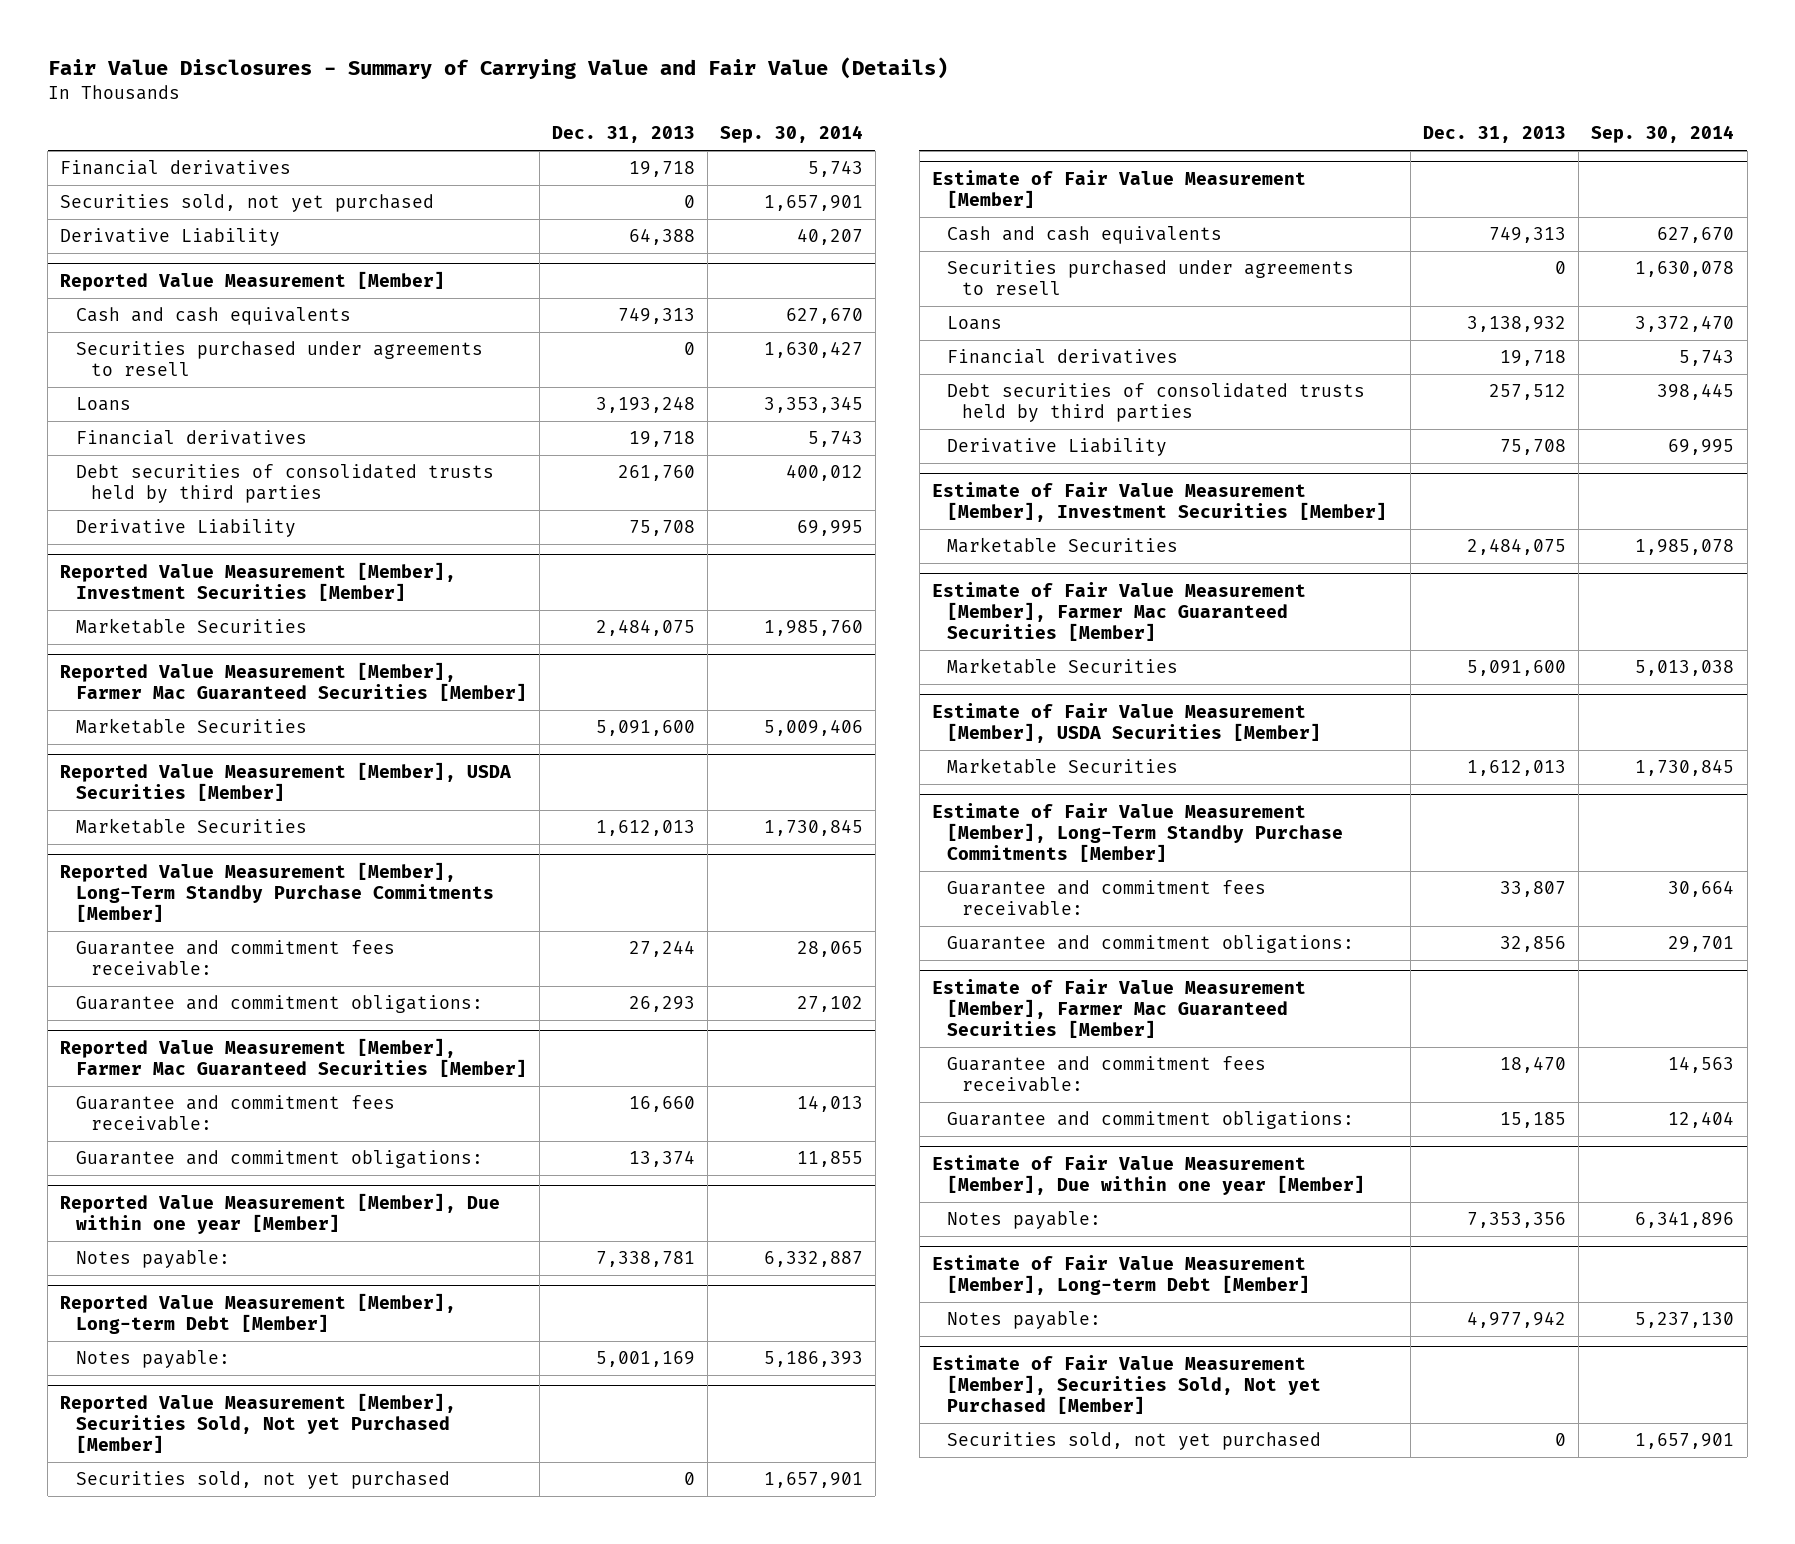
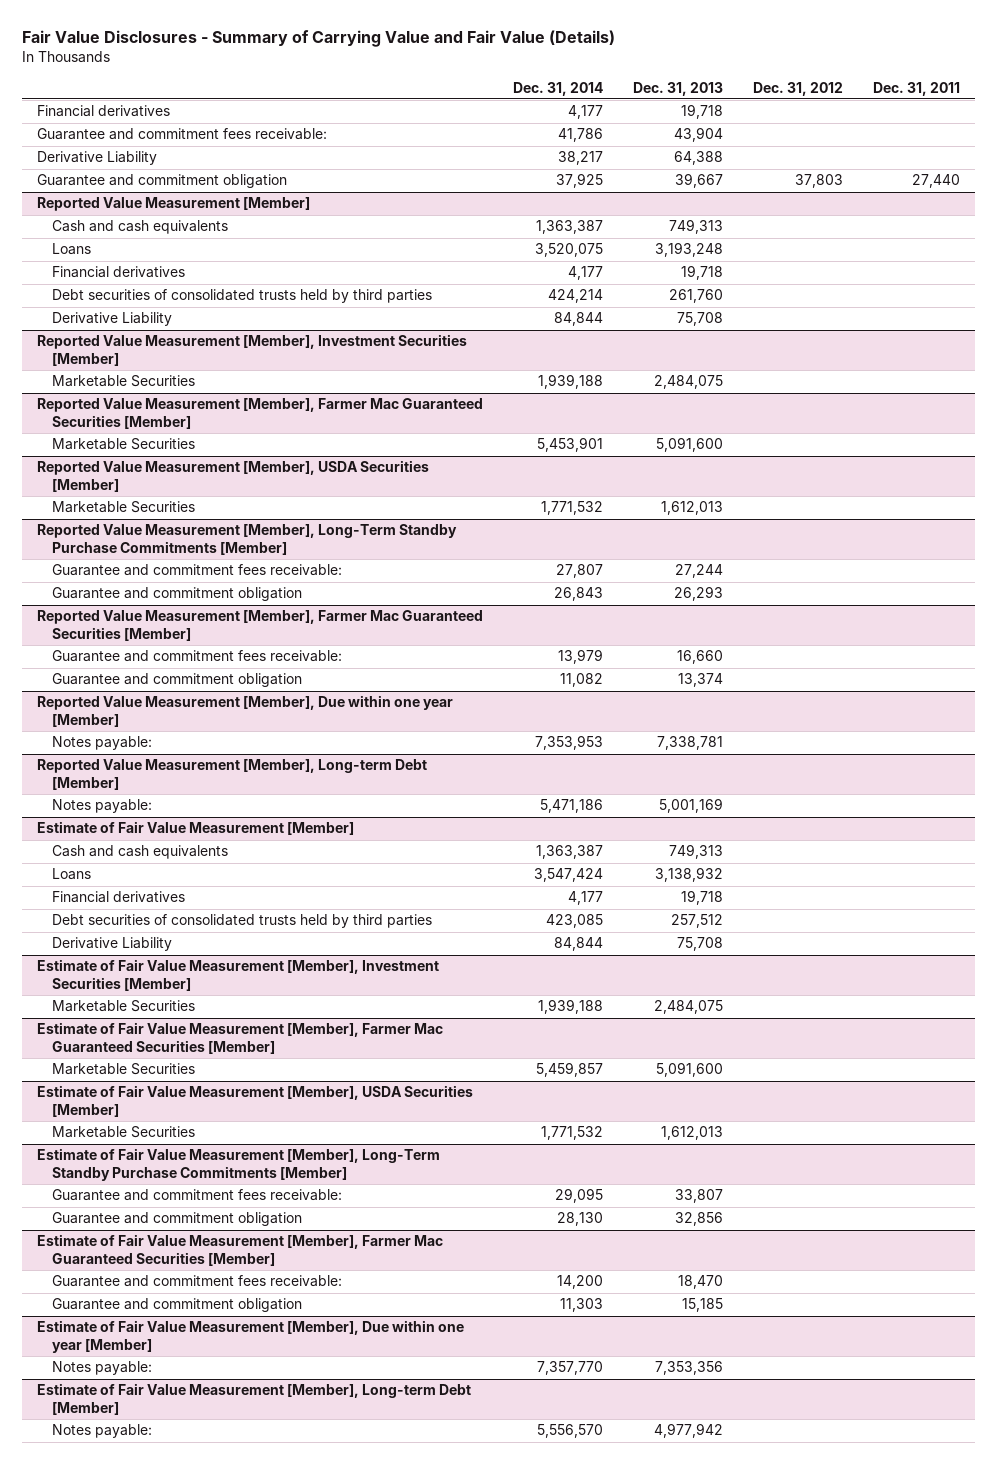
- | Dec. 31, 2013 | Sep. 30, 2014
+ | Dec. 31, 2014 | Dec. 31, 2013 | Dec. 31, 2012 | Dec. 31, 2011
- Securities sold, not yet purchased | 0 | 1,657,901
+ Guarantee and commitment fees receivable: | 41,786 | 43,904 | |
+ Guarantee and commitment obligation | 37,925 | 39,667 | 37,803 | 27,440
@ Reported Value Measurement [Member]
- Securities purchased under agreements to resell | 0 | 1,630,427
@ Reported Value Measurement [Member], Long-Term Standby Purchase Commitments [Member]
- Guarantee and commitment obligations: | 26,293 | 27,102
+ Guarantee and commitment obligation | 26,843 | 26,293 | |
@ Reported Value Measurement [Member], Farmer Mac Guaranteed Securities [Member]
- Guarantee and commitment obligations: | 13,374 | 11,855
+ Guarantee and commitment obligation | 11,082 | 13,374 | |
- Reported Value Measurement [Member], Securities Sold, Not yet Purchased [Member]
- Securities sold, not yet purchased | 0 | 1,657,901
@ Estimate of Fair Value Measurement [Member]
- Securities purchased under agreements to resell | 0 | 1,630,078
@ Estimate of Fair Value Measurement [Member], Long-Term Standby Purchase Commitments [Member]
- Guarantee and commitment obligations: | 32,856 | 29,701
+ Guarantee and commitment obligation | 28,130 | 32,856 | |
@ Estimate of Fair Value Measurement [Member], Farmer Mac Guaranteed Securities [Member]
- Guarantee and commitment obligations: | 15,185 | 12,404
+ Guarantee and commitment obligation | 11,303 | 15,185 | |
- Estimate of Fair Value Measurement [Member], Securities Sold, Not yet Purchased [Member]
- Securities sold, not yet purchased | 0 | 1,657,901

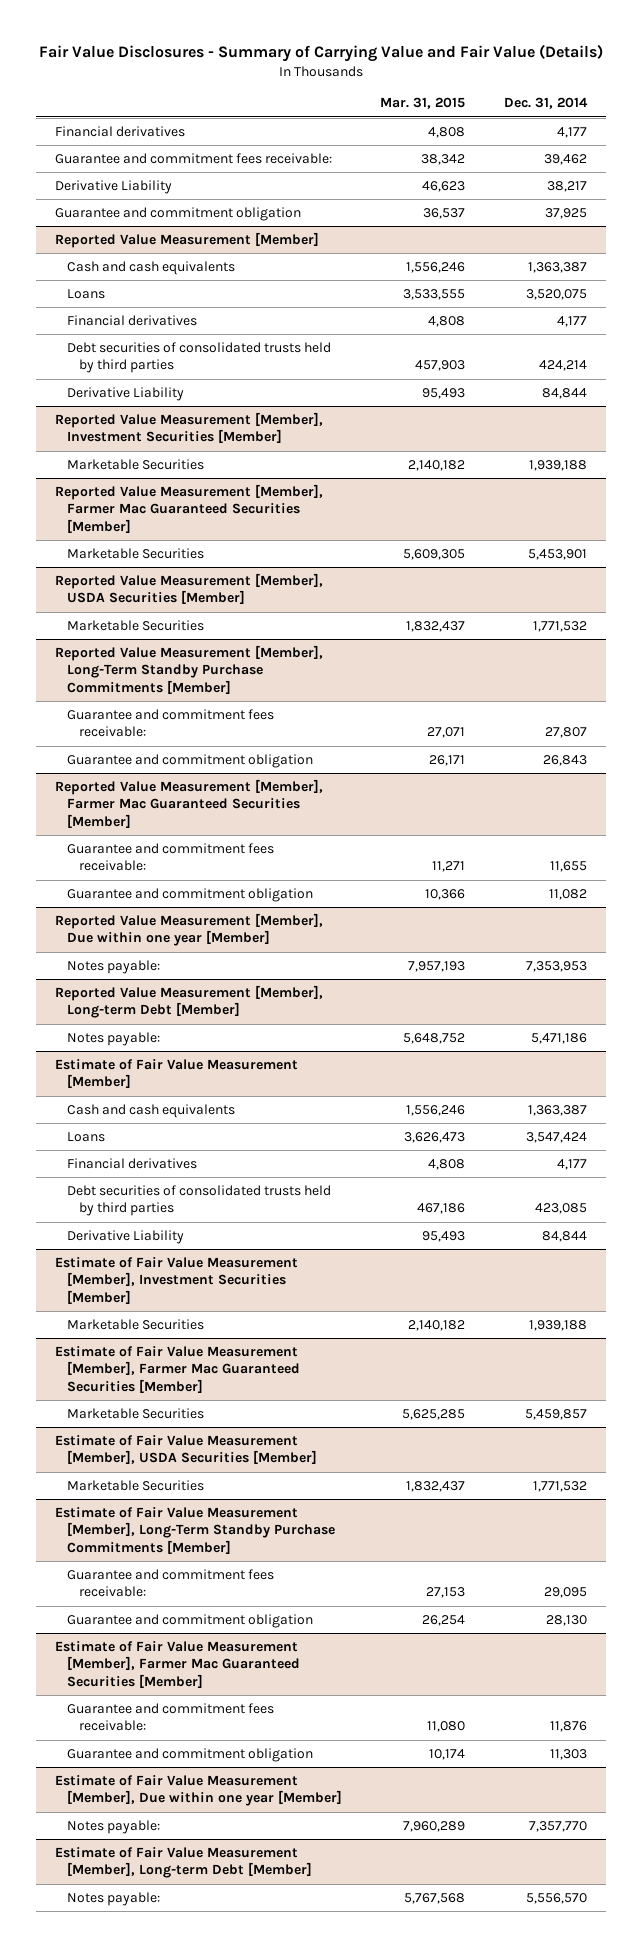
- | Dec. 31, 2014 | Dec. 31, 2013 | Dec. 31, 2012 | Dec. 31, 2011
+ | Mar. 31, 2015 | Dec. 31, 2014
- Guarantee and commitment fees receivable: | 41,786 | 43,904 | |
+ Guarantee and commitment fees receivable: | 38,342 | 39,462
@ Reported Value Measurement [Member], Farmer Mac Guaranteed Securities [Member]
- Guarantee and commitment fees receivable: | 13,979 | 16,660 | |
+ Guarantee and commitment fees receivable: | 11,271 | 11,655
@ Estimate of Fair Value Measurement [Member], Farmer Mac Guaranteed Securities [Member]
- Guarantee and commitment fees receivable: | 14,200 | 18,470 | |
+ Guarantee and commitment fees receivable: | 11,080 | 11,876

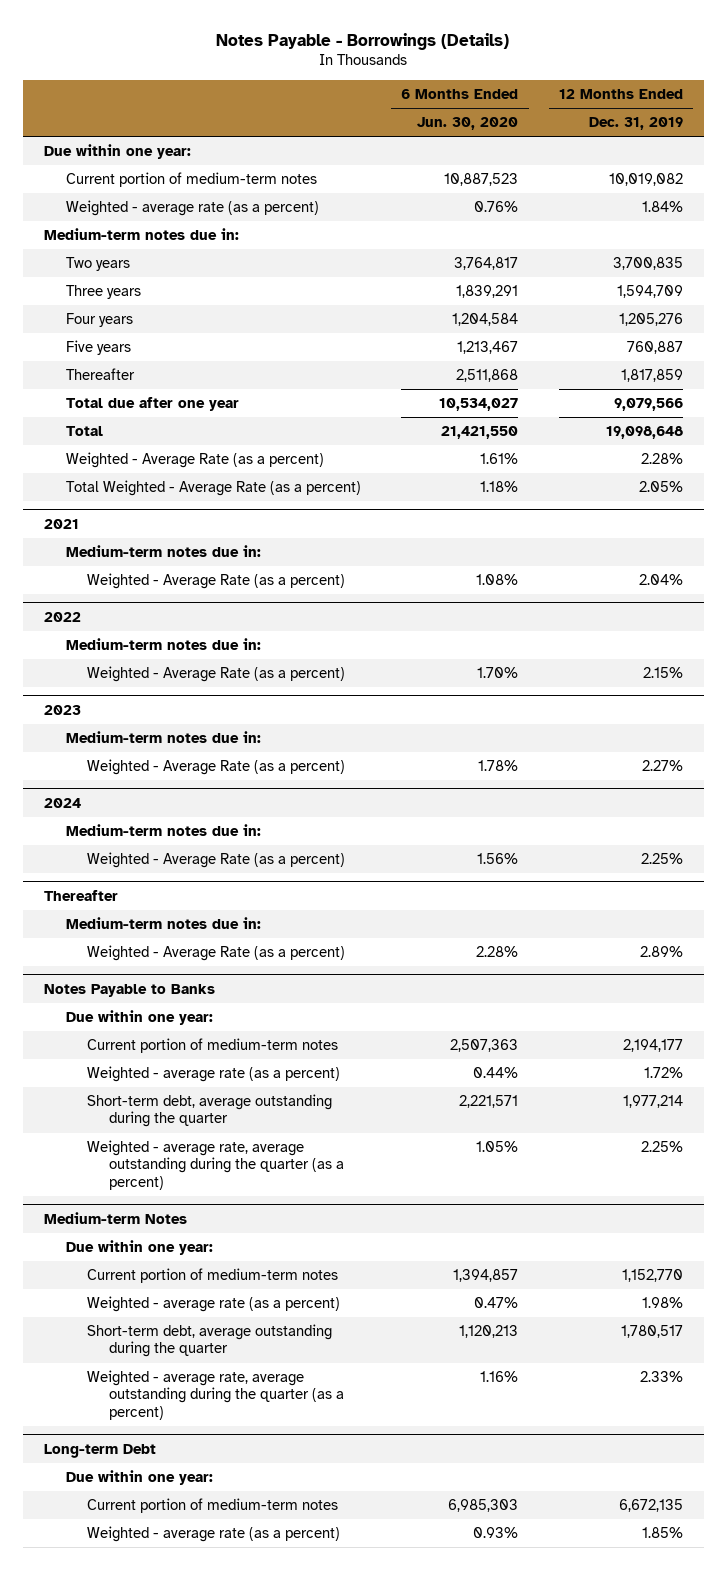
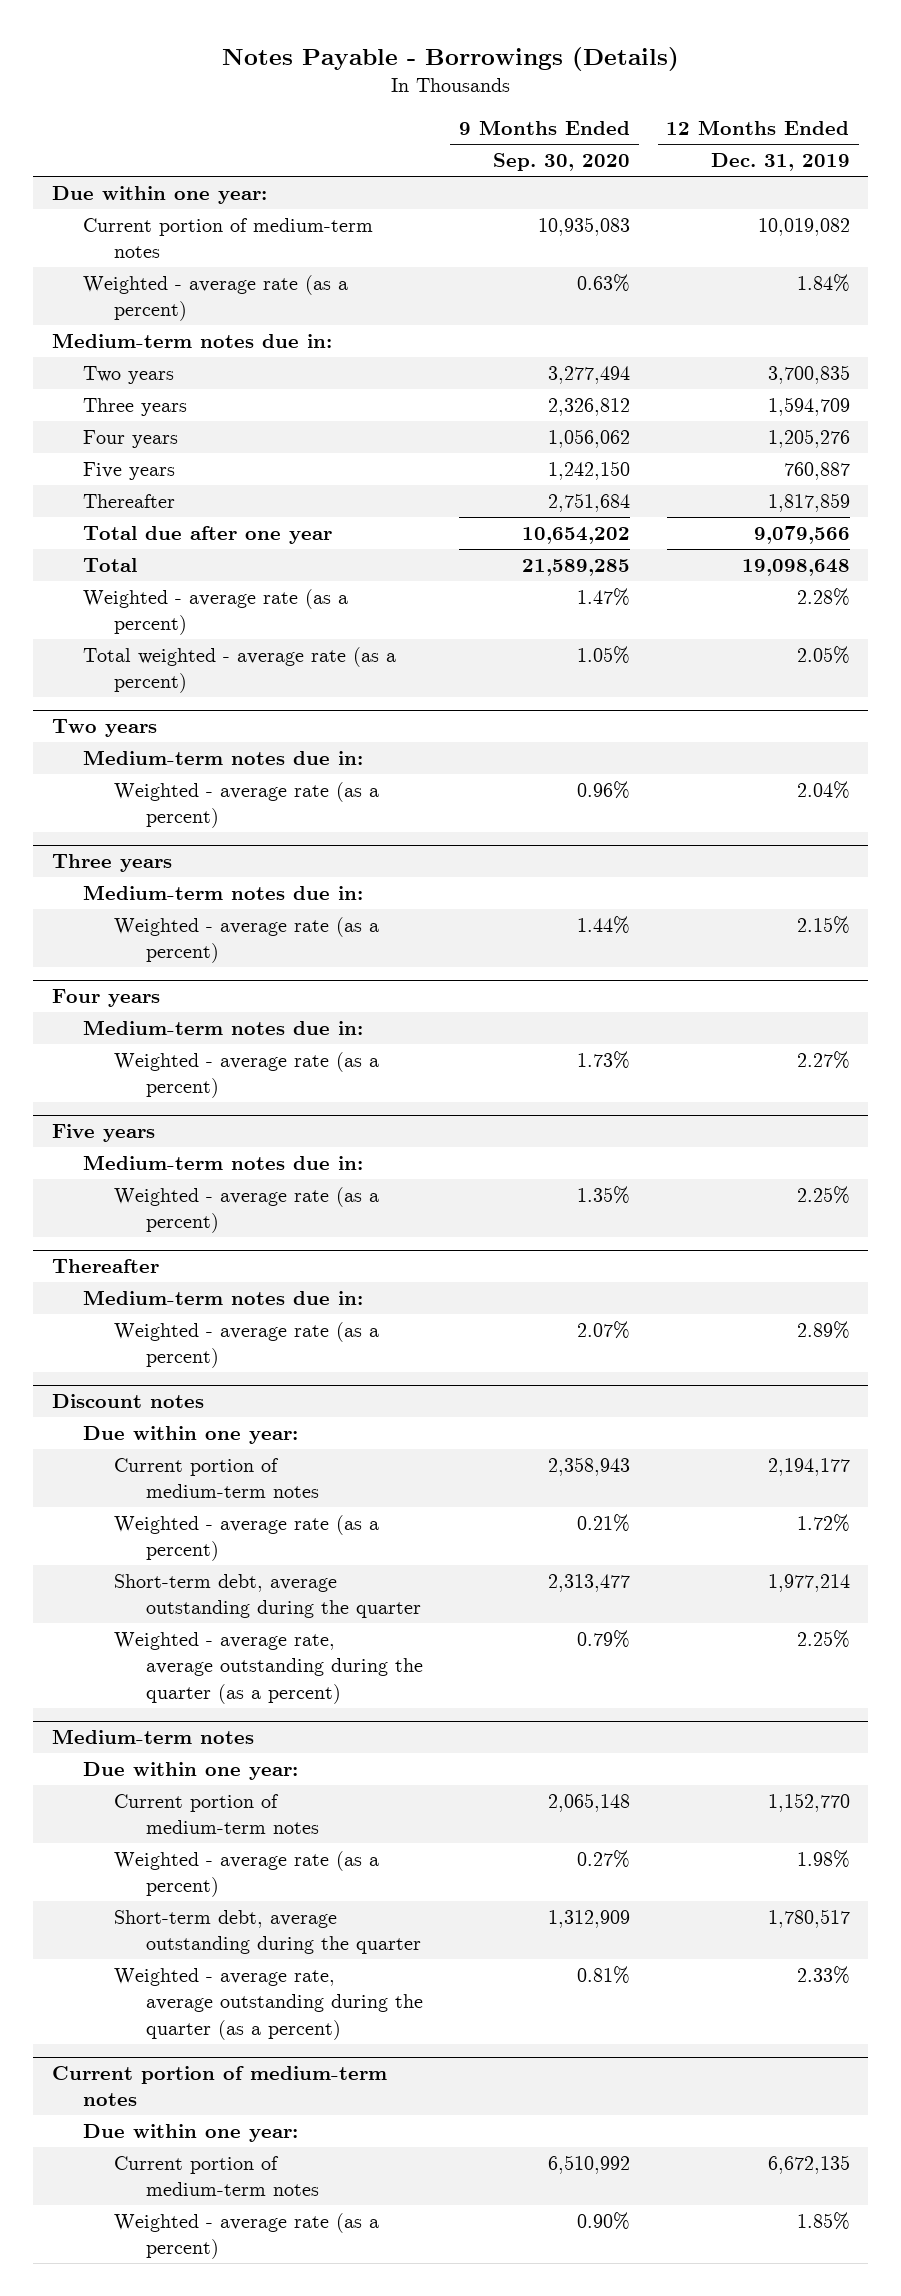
- | 6 Months Ended Jun. 30, 2020 | 12 Months Ended Dec. 31, 2019
+ | 9 Months Ended Sep. 30, 2020 | 12 Months Ended Dec. 31, 2019
- Weighted - Average Rate (as a percent) | 1.61% | 2.28%
- Total Weighted - Average Rate (as a percent) | 1.18% | 2.05%
- 2021
+ Weighted - average rate (as a percent) | 1.47% | 2.28%
+ Total weighted - average rate (as a percent) | 1.05% | 2.05%
+ Two years
- Weighted - Average Rate (as a percent) | 1.08% | 2.04%
- 2022
+ Weighted - average rate (as a percent) | 0.96% | 2.04%
+ Three years
- Weighted - Average Rate (as a percent) | 1.70% | 2.15%
- 2023
+ Weighted - average rate (as a percent) | 1.44% | 2.15%
+ Four years
- Weighted - Average Rate (as a percent) | 1.78% | 2.27%
- 2024
+ Weighted - average rate (as a percent) | 1.73% | 2.27%
+ Five years
- Weighted - Average Rate (as a percent) | 1.56% | 2.25%
+ Weighted - average rate (as a percent) | 1.35% | 2.25%
@ Thereafter
- Weighted - Average Rate (as a percent) | 2.28% | 2.89%
- Notes Payable to Banks
@ Thereafter
+ Weighted - average rate (as a percent) | 2.07% | 2.89%
+ Discount notes
- Medium-term Notes
+ Medium-term notes
- Long-term Debt
+ Current portion of medium-term notes

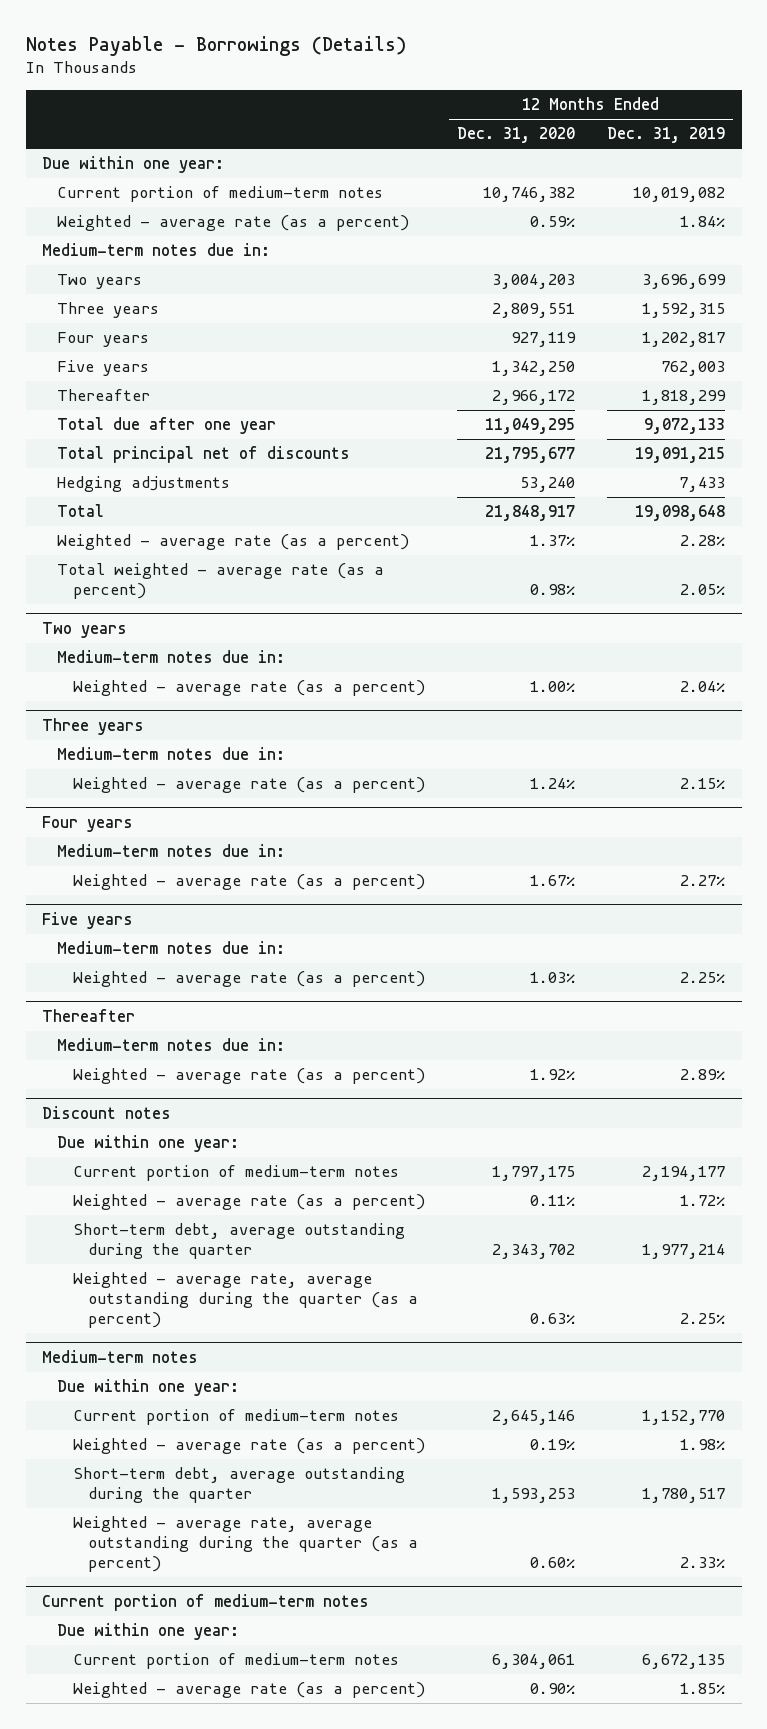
- | 9 Months Ended Sep. 30, 2020 | 12 Months Ended Dec. 31, 2019
+ | 12 Months Ended Dec. 31, 2020 | 12 Months Ended Dec. 31, 2019
- Two years | 3,277,494 | 3,700,835
- Three years | 2,326,812 | 1,594,709
- Four years | 1,056,062 | 1,205,276
- Five years | 1,242,150 | 760,887
- Thereafter | 2,751,684 | 1,817,859
- Total due after one year | 10,654,202 | 9,079,566
+ Two years | 3,004,203 | 3,696,699
+ Three years | 2,809,551 | 1,592,315
+ Four years | 927,119 | 1,202,817
+ Five years | 1,342,250 | 762,003
+ Thereafter | 2,966,172 | 1,818,299
+ Total due after one year | 11,049,295 | 9,072,133
+ Total principal net of discounts | 21,795,677 | 19,091,215
+ Hedging adjustments | 53,240 | 7,433

